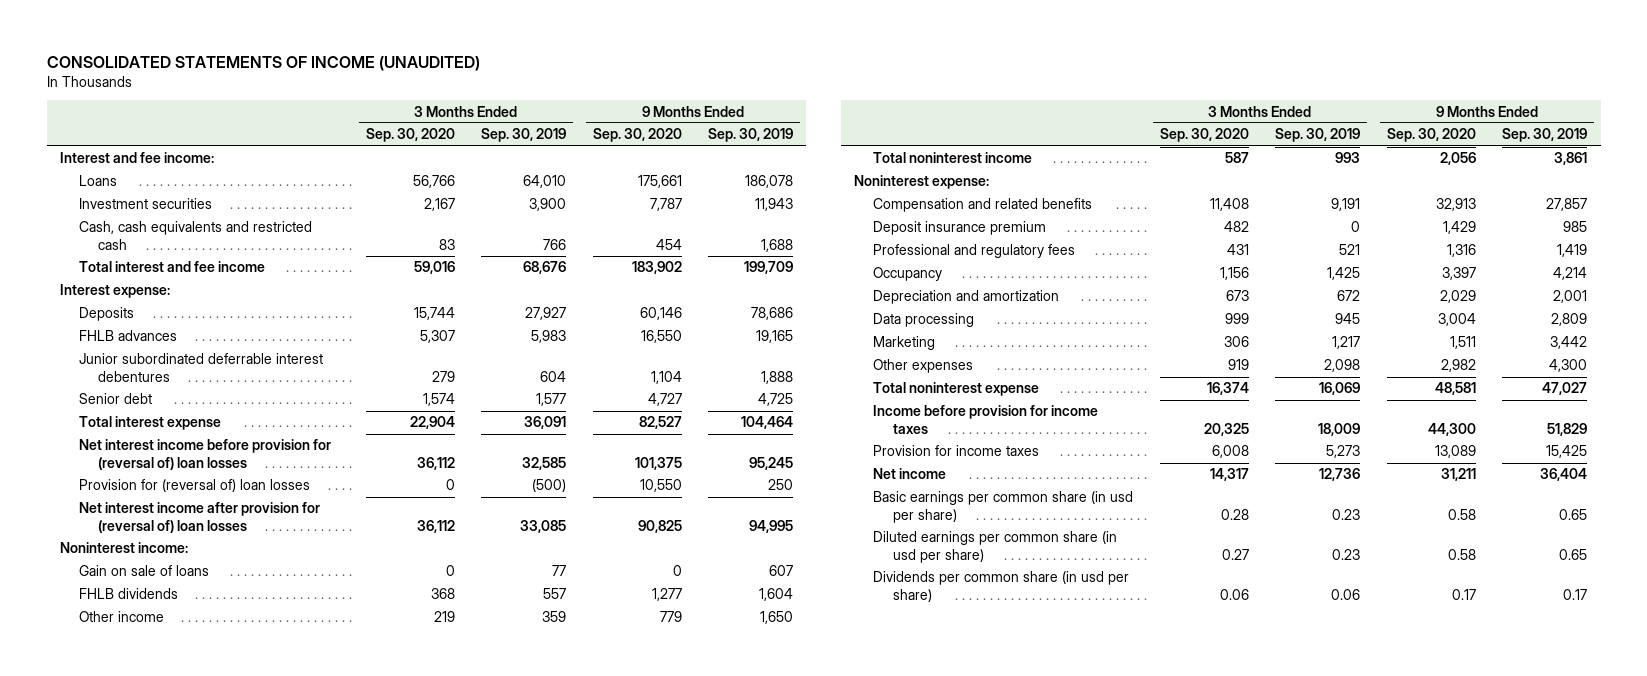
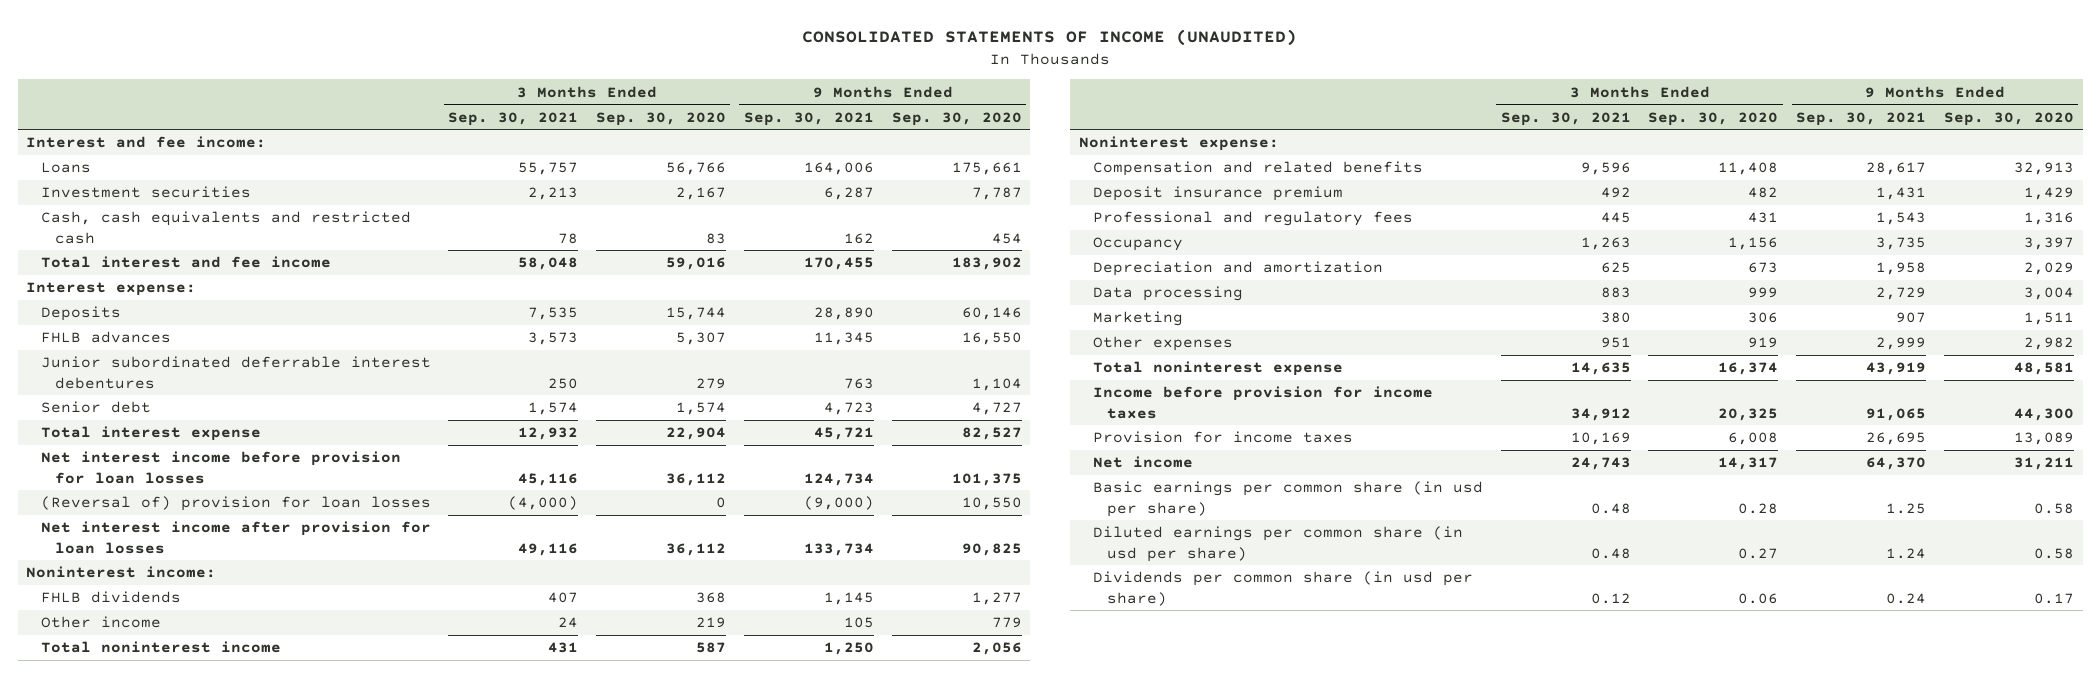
- | 3 Months Ended Sep. 30, 2020 | 3 Months Ended Sep. 30, 2019 | 9 Months Ended Sep. 30, 2020 | 9 Months Ended Sep. 30, 2019
+ | 3 Months Ended Sep. 30, 2021 | 3 Months Ended Sep. 30, 2020 | 9 Months Ended Sep. 30, 2021 | 9 Months Ended Sep. 30, 2020
- Net interest income before provision for (reversal of) loan losses | 36,112 | 32,585 | 101,375 | 95,245
- Provision for (reversal of) loan losses | 0 | (500) | 10,550 | 250
- Net interest income after provision for (reversal of) loan losses | 36,112 | 33,085 | 90,825 | 94,995
+ Net interest income before provision for loan losses | 45,116 | 36,112 | 124,734 | 101,375
+ (Reversal of) provision for loan losses | (4,000) | 0 | (9,000) | 10,550
+ Net interest income after provision for loan losses | 49,116 | 36,112 | 133,734 | 90,825
- Gain on sale of loans | 0 | 77 | 0 | 607

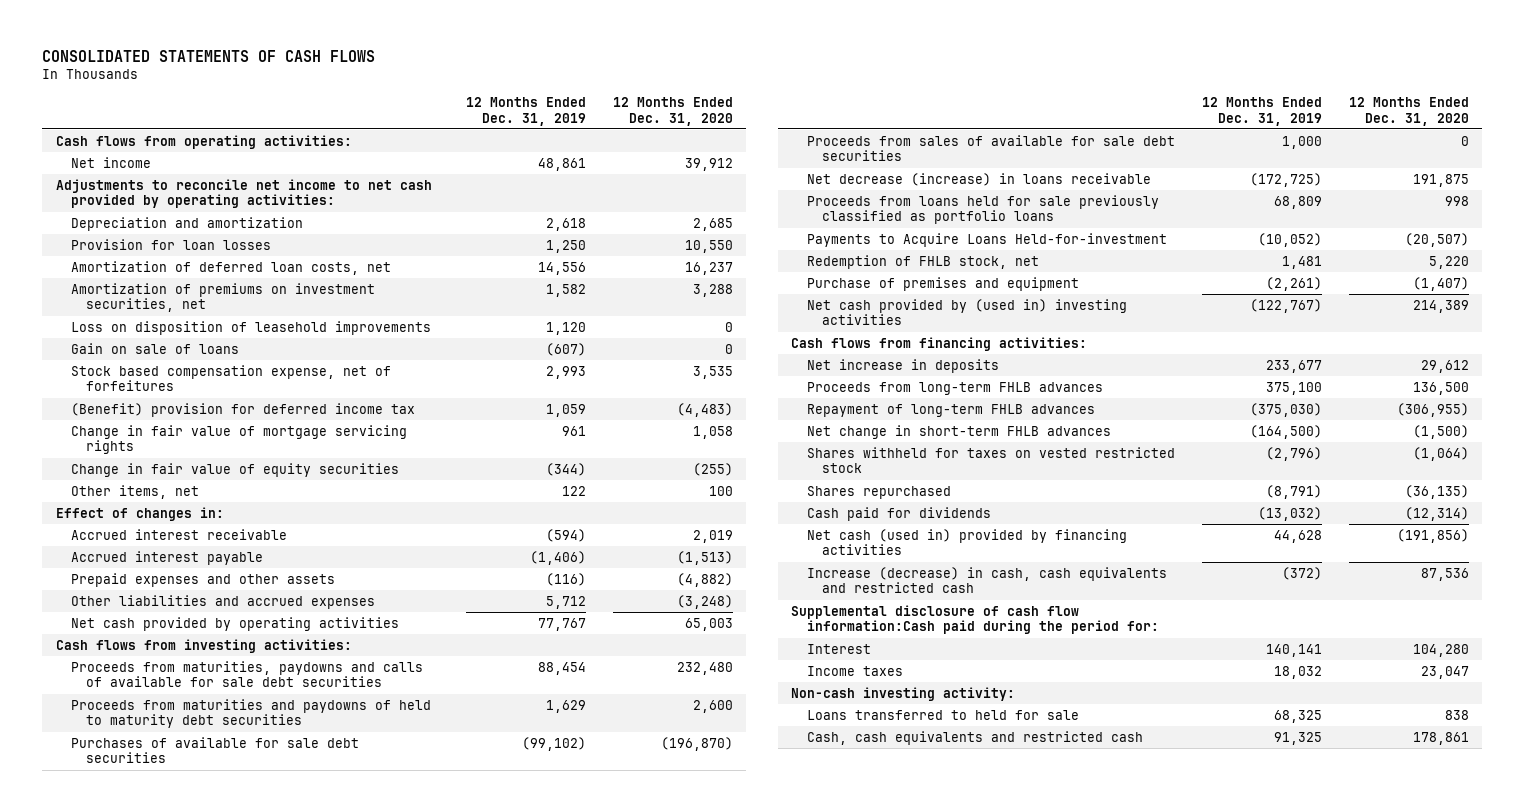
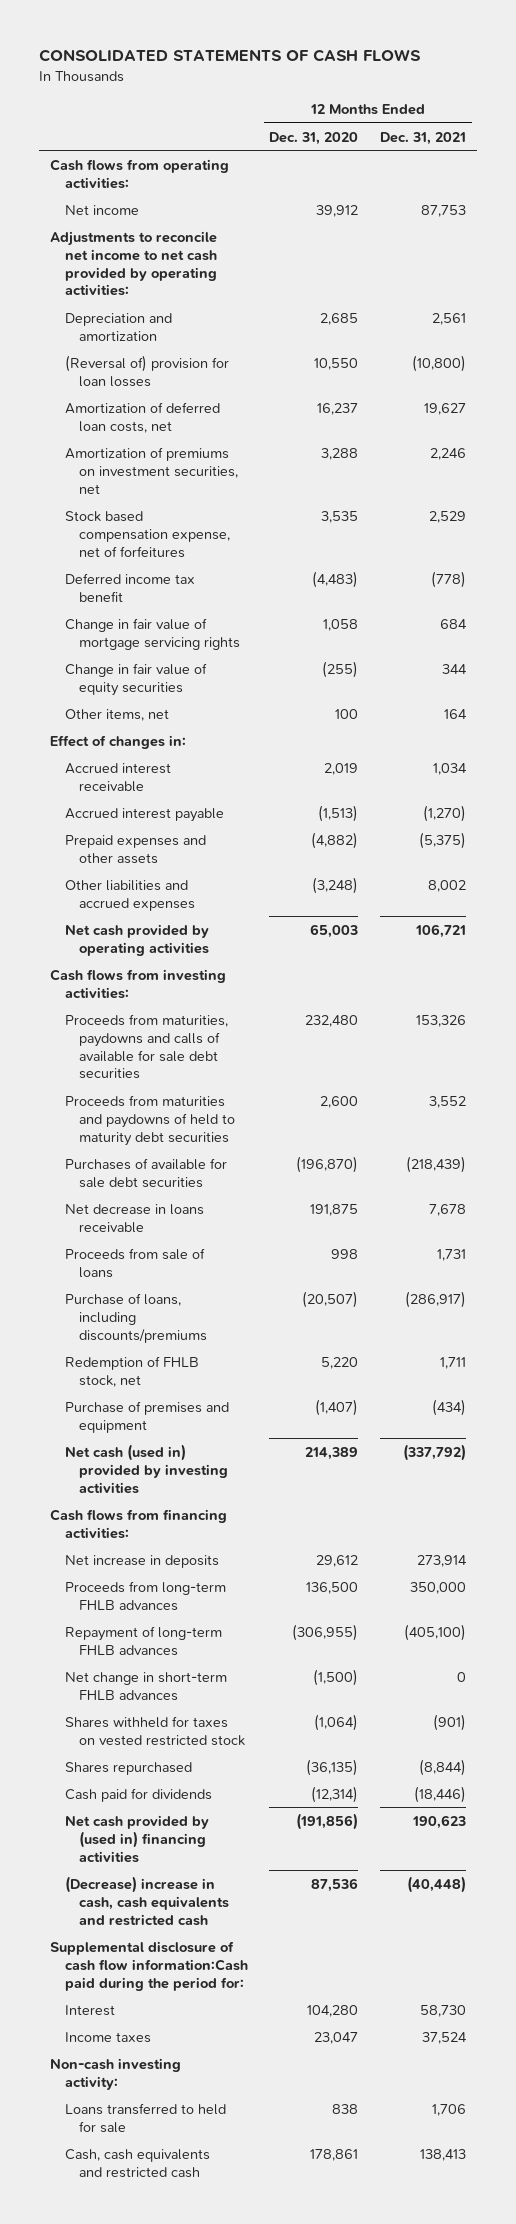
- | 12 Months Ended Dec. 31, 2019 | 12 Months Ended Dec. 31, 2020
+ | 12 Months Ended Dec. 31, 2020 | 12 Months Ended Dec. 31, 2021
- Provision for loan losses | 1,250 | 10,550
+ (Reversal of) provision for loan losses | 10,550 | (10,800)
- Loss on disposition of leasehold improvements | 1,120 | 0
- Gain on sale of loans | (607) | 0
- (Benefit) provision for deferred income tax | 1,059 | (4,483)
+ Deferred income tax benefit | (4,483) | (778)
- Proceeds from sales of available for sale debt securities | 1,000 | 0
- Net decrease (increase) in loans receivable | (172,725) | 191,875
- Proceeds from loans held for sale previously classified as portfolio loans | 68,809 | 998
- Payments to Acquire Loans Held-for-investment | (10,052) | (20,507)
+ Net decrease in loans receivable | 191,875 | 7,678
+ Proceeds from sale of loans | 998 | 1,731
+ Purchase of loans, including discounts/premiums | (20,507) | (286,917)
- Net cash provided by (used in) investing activities | (122,767) | 214,389
+ Net cash (used in) provided by investing activities | 214,389 | (337,792)
- Net cash (used in) provided by financing activities | 44,628 | (191,856)
- Increase (decrease) in cash, cash equivalents and restricted cash | (372) | 87,536
+ Net cash provided by (used in) financing activities | (191,856) | 190,623
+ (Decrease) increase in cash, cash equivalents and restricted cash | 87,536 | (40,448)

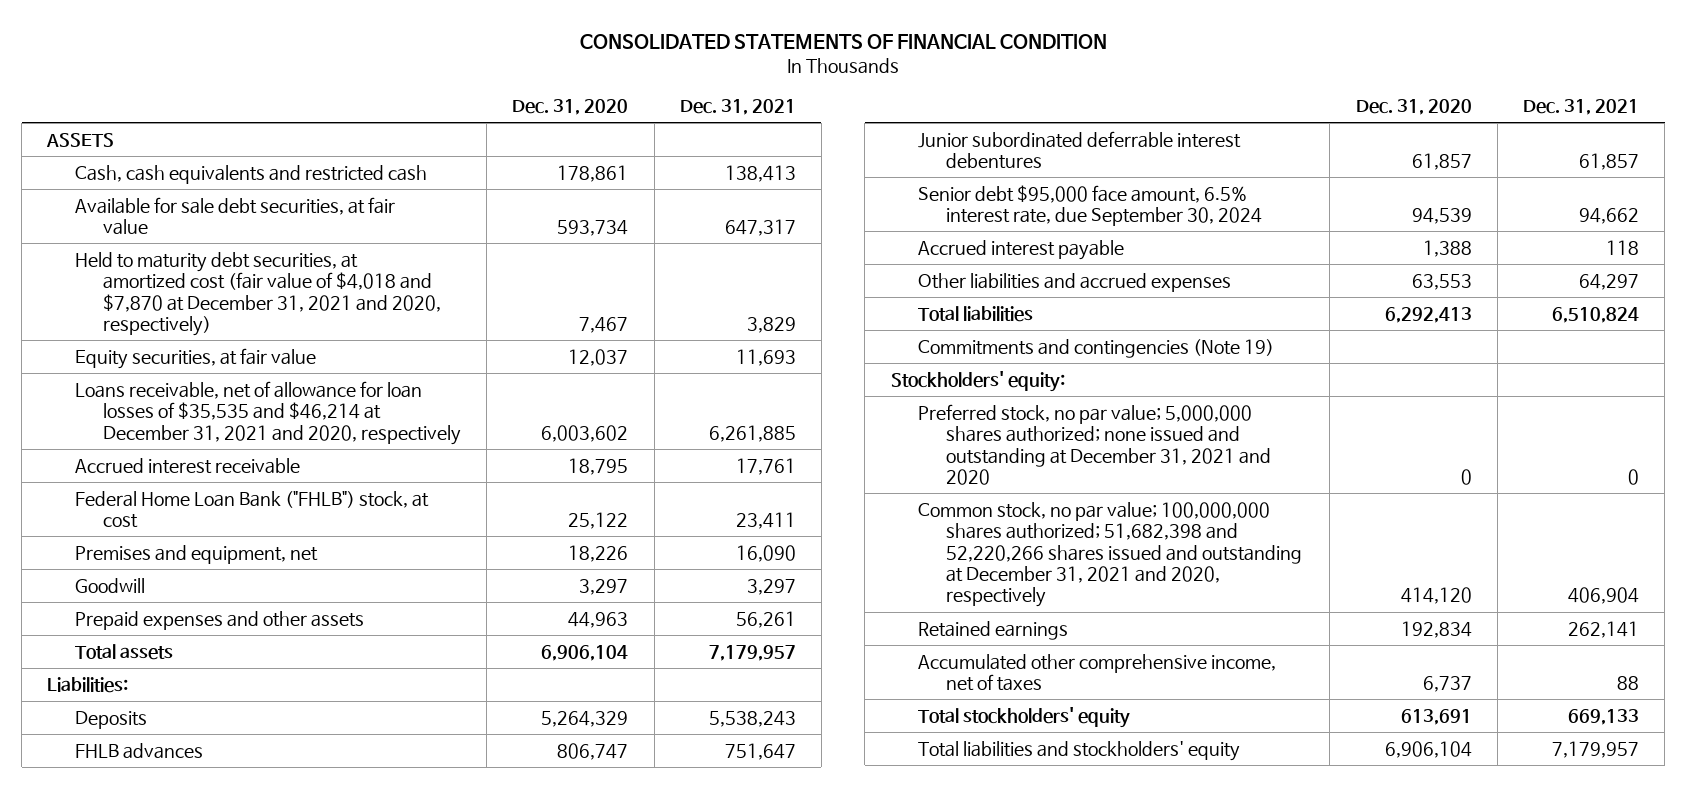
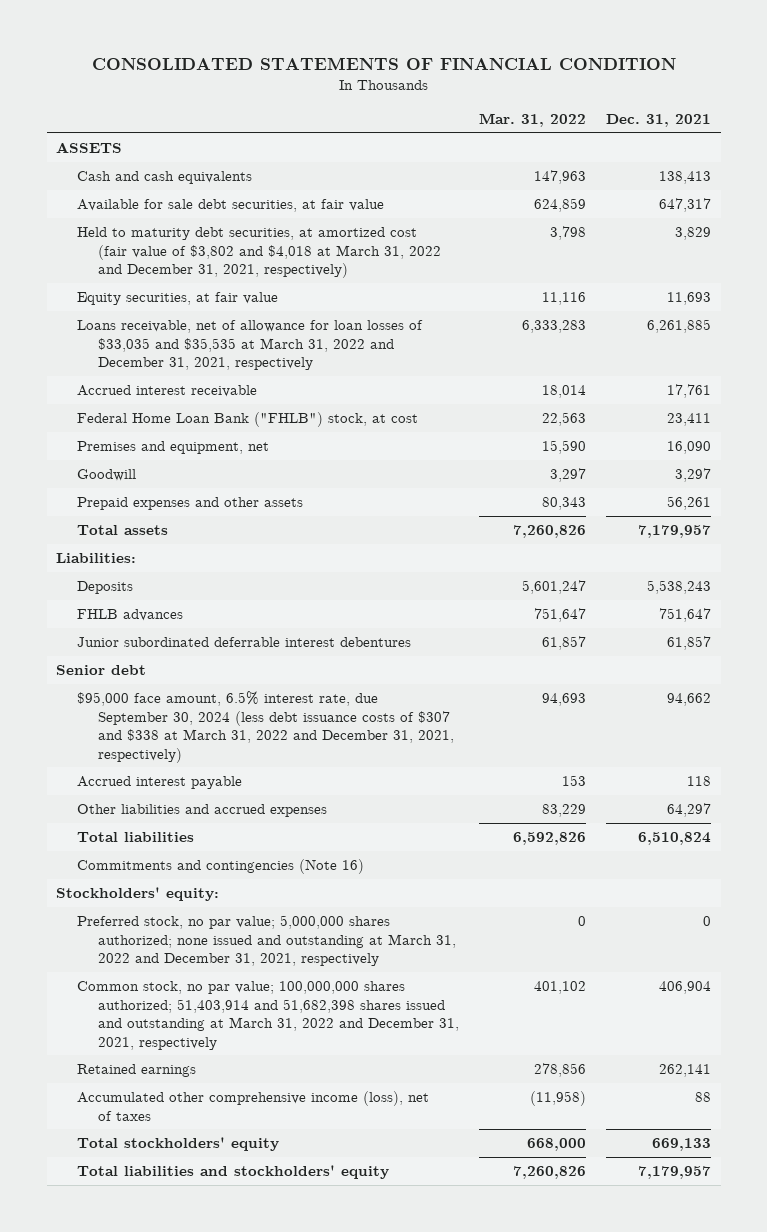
- | Dec. 31, 2020 | Dec. 31, 2021
+ | Mar. 31, 2022 | Dec. 31, 2021
- Cash, cash equivalents and restricted cash | 178,861 | 138,413
+ Cash and cash equivalents | 147,963 | 138,413
- Held to maturity debt securities, at amortized cost (fair value of $4,018 and $7,870 at December 31, 2021 and 2020, respectively) | 7,467 | 3,829
+ Held to maturity debt securities, at amortized cost (fair value of $3,802 and $4,018 at March 31, 2022 and December 31, 2021, respectively) | 3,798 | 3,829
- Loans receivable, net of allowance for loan losses of $35,535 and $46,214 at December 31, 2021 and 2020, respectively | 6,003,602 | 6,261,885
+ Loans receivable, net of allowance for loan losses of $33,035 and $35,535 at March 31, 2022 and December 31, 2021, respectively | 6,333,283 | 6,261,885
- Senior debt $95,000 face amount, 6.5% interest rate, due September 30, 2024 | 94,539 | 94,662
+ Senior debt
+ $95,000 face amount, 6.5% interest rate, due September 30, 2024 (less debt issuance costs of $307 and $338 at March 31, 2022 and December 31, 2021, respectively) | 94,693 | 94,662
- Commitments and contingencies (Note 19)
+ Commitments and contingencies (Note 16)
- Preferred stock, no par value; 5,000,000 shares authorized; none issued and outstanding at December 31, 2021 and 2020 | 0 | 0
- Common stock, no par value; 100,000,000 shares authorized; 51,682,398 and 52,220,266 shares issued and outstanding at December 31, 2021 and 2020, respectively | 414,120 | 406,904
+ Preferred stock, no par value; 5,000,000 shares authorized; none issued and outstanding at March 31, 2022 and December 31, 2021, respectively | 0 | 0
+ Common stock, no par value; 100,000,000 shares authorized; 51,403,914 and 51,682,398 shares issued and outstanding at March 31, 2022 and December 31, 2021, respectively | 401,102 | 406,904
- Accumulated other comprehensive income, net of taxes | 6,737 | 88
+ Accumulated other comprehensive income (loss), net of taxes | (11,958) | 88

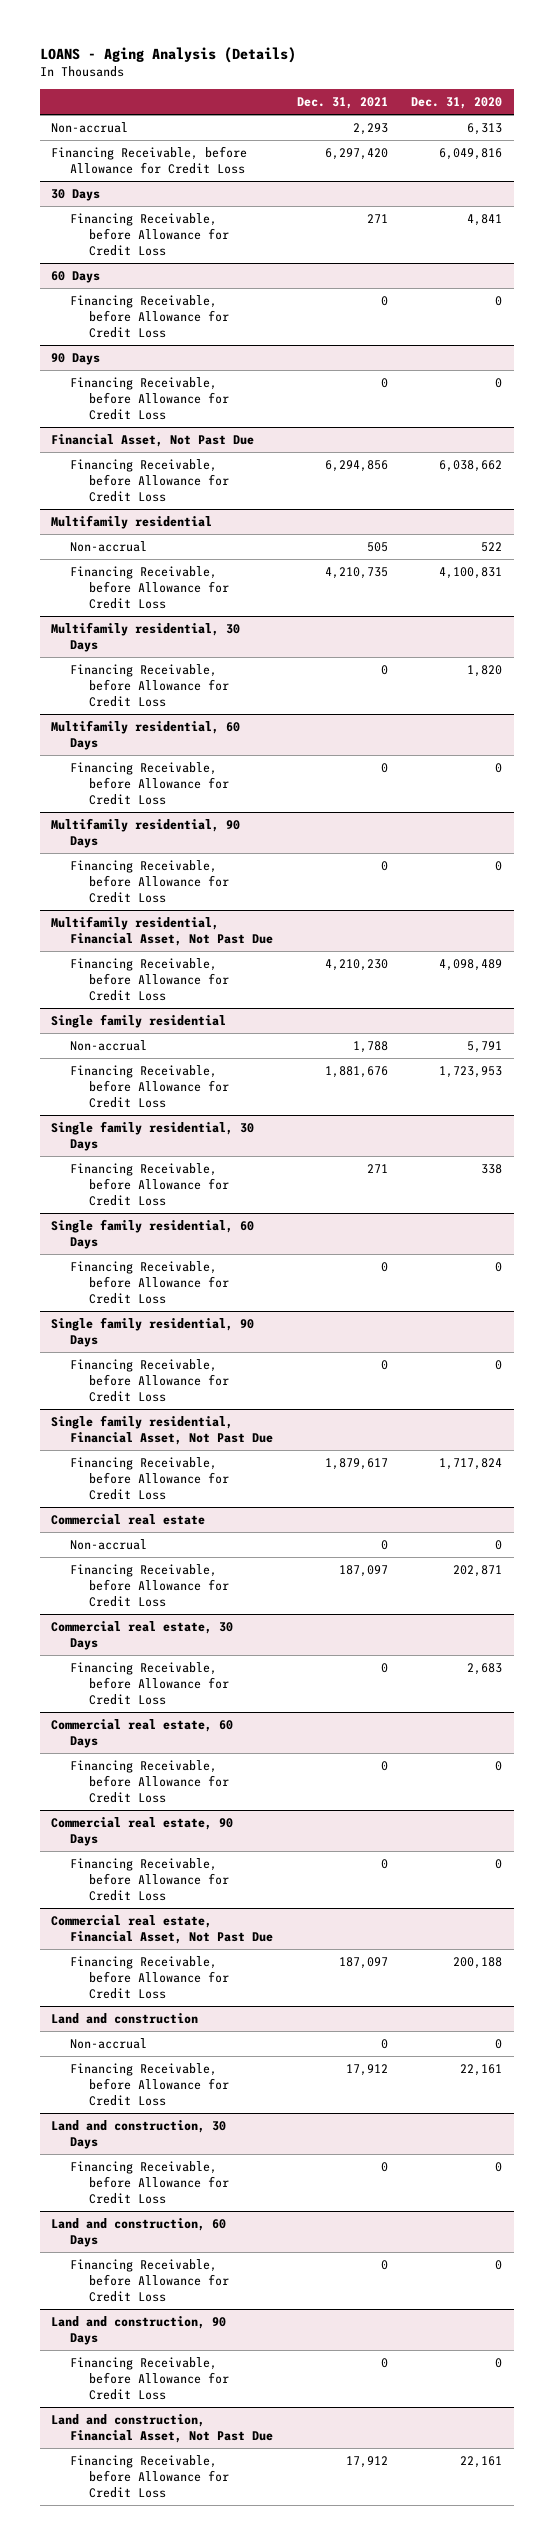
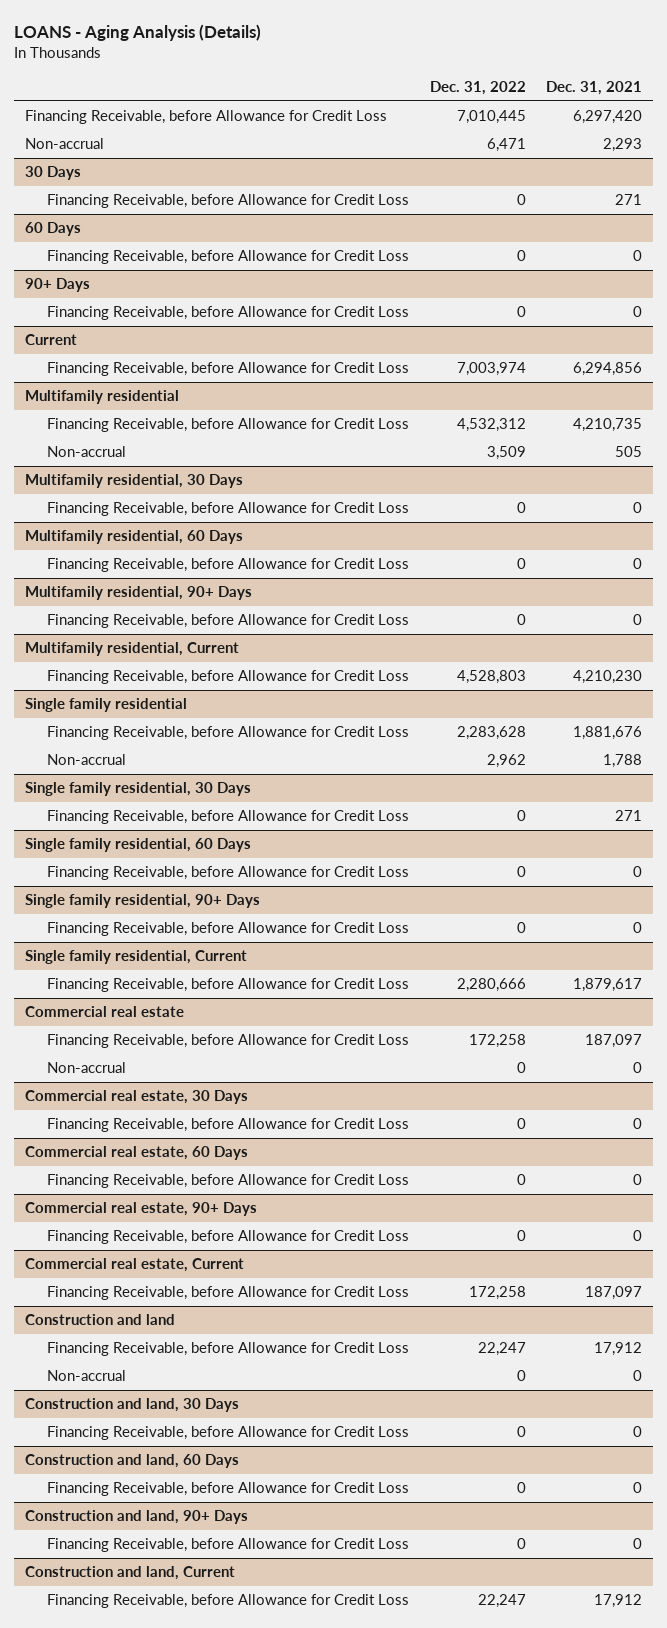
- | Dec. 31, 2021 | Dec. 31, 2020
+ | Dec. 31, 2022 | Dec. 31, 2021
moved down: Non-accrual | 6,471 | 2,293
- 90 Days
+ 90+ Days
- Financial Asset, Not Past Due
+ Current
@ Multifamily residential
moved down: Non-accrual | 3,509 | 505
- Multifamily residential, 90 Days
+ Multifamily residential, 90+ Days
- Multifamily residential, Financial Asset, Not Past Due
+ Multifamily residential, Current
@ Single family residential
moved down: Non-accrual | 2,962 | 1,788
- Single family residential, 90 Days
+ Single family residential, 90+ Days
- Single family residential, Financial Asset, Not Past Due
+ Single family residential, Current
@ Commercial real estate
moved down: Non-accrual | 0 | 0
- Commercial real estate, 90 Days
+ Commercial real estate, 90+ Days
- Commercial real estate, Financial Asset, Not Past Due
+ Commercial real estate, Current
- Land and construction
- Non-accrual | 0 | 0
+ Construction and land
- Land and construction, 30 Days
+ Non-accrual | 0 | 0
+ Construction and land, 30 Days
- Land and construction, 60 Days
+ Construction and land, 60 Days
- Land and construction, 90 Days
+ Construction and land, 90+ Days
- Land and construction, Financial Asset, Not Past Due
+ Construction and land, Current

